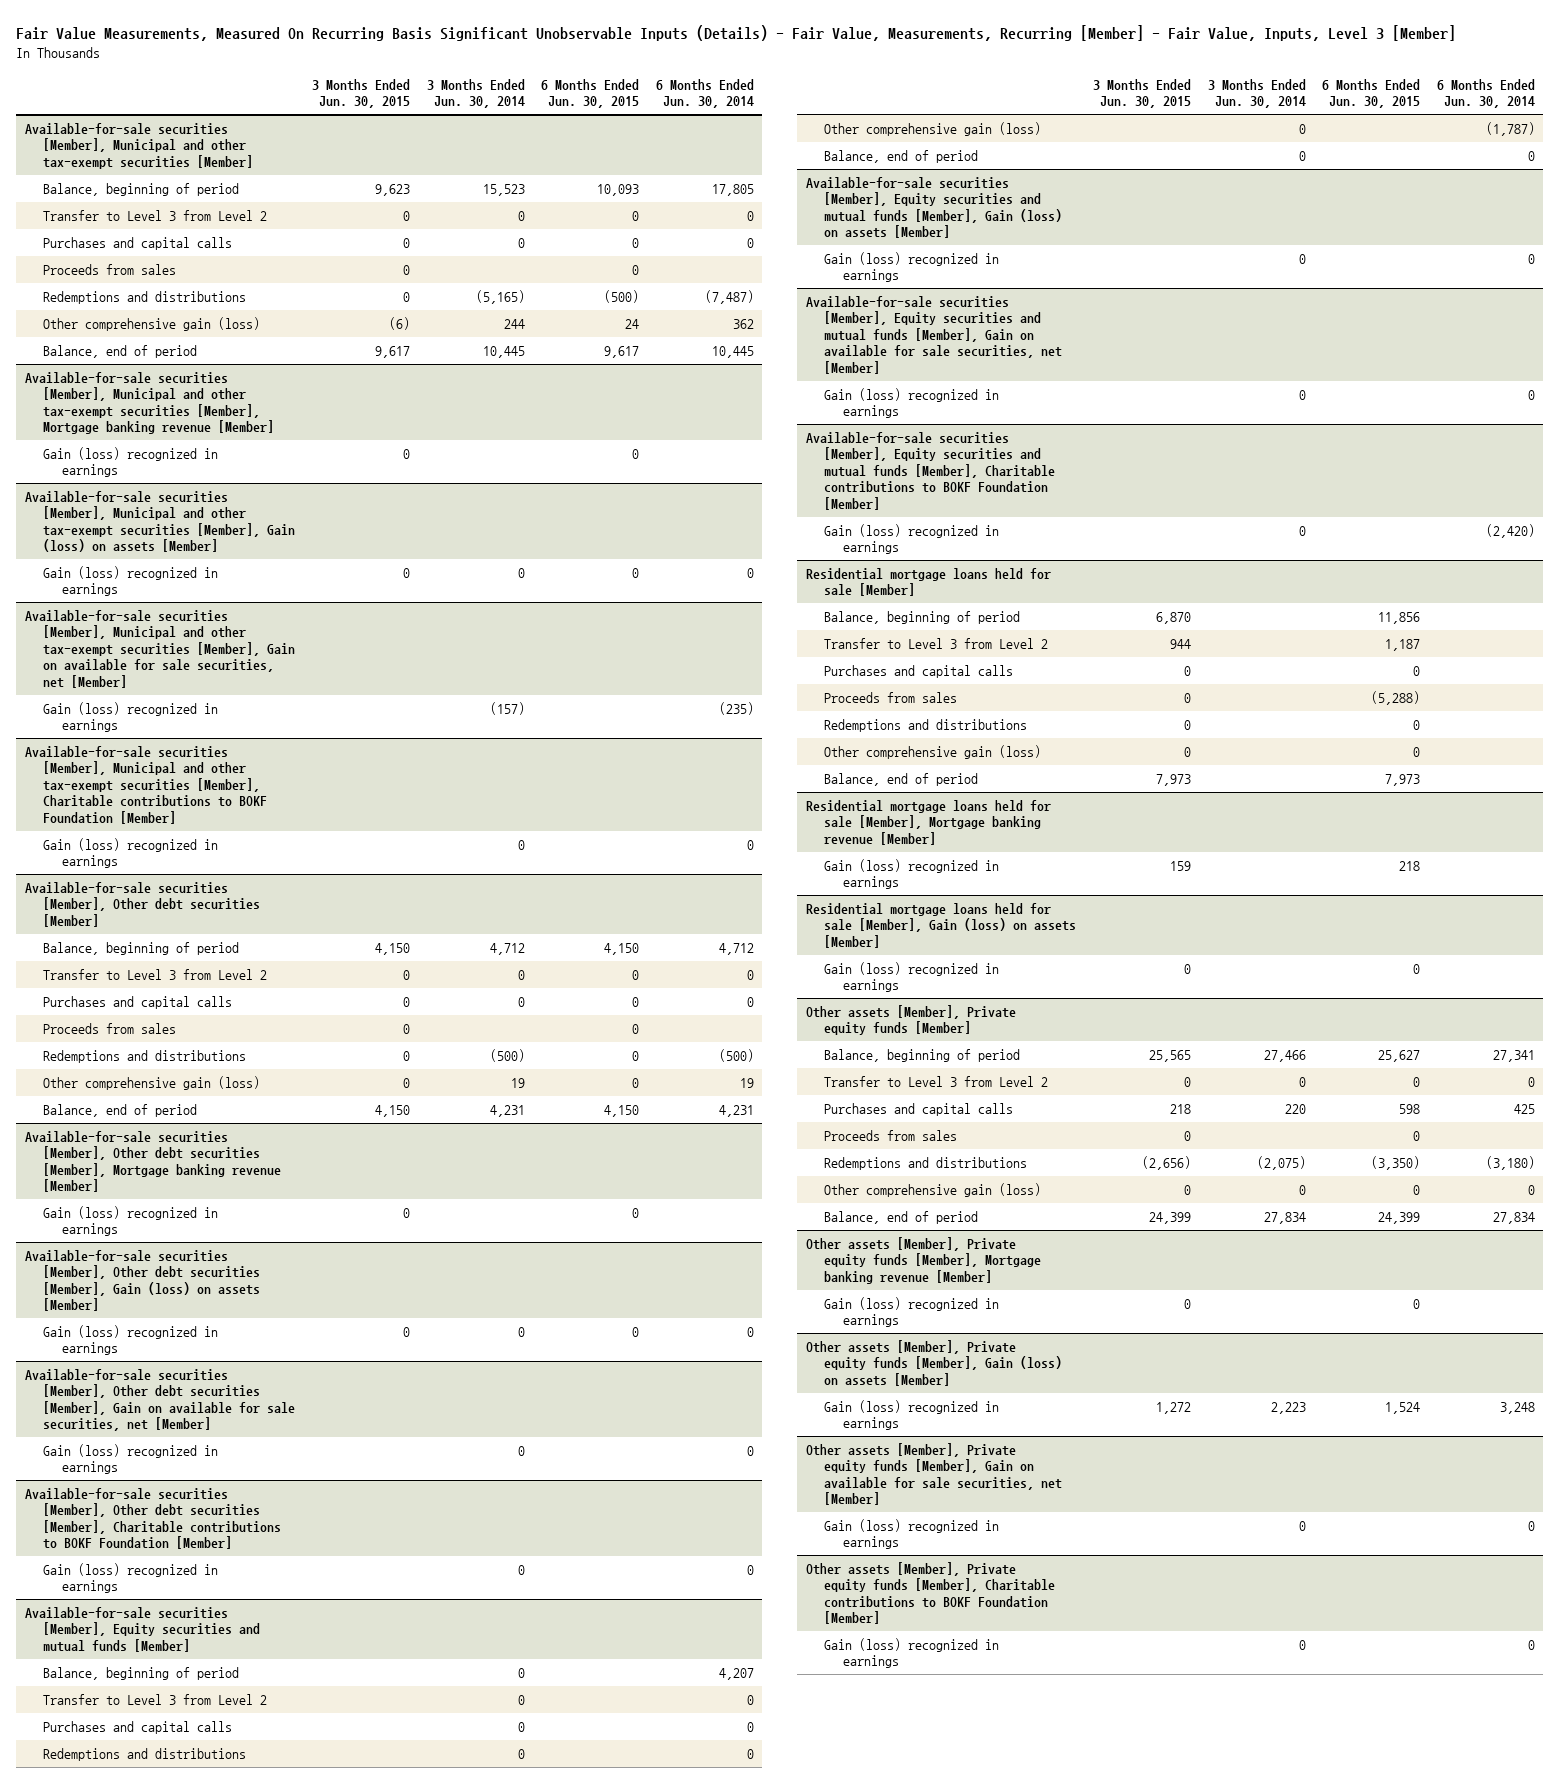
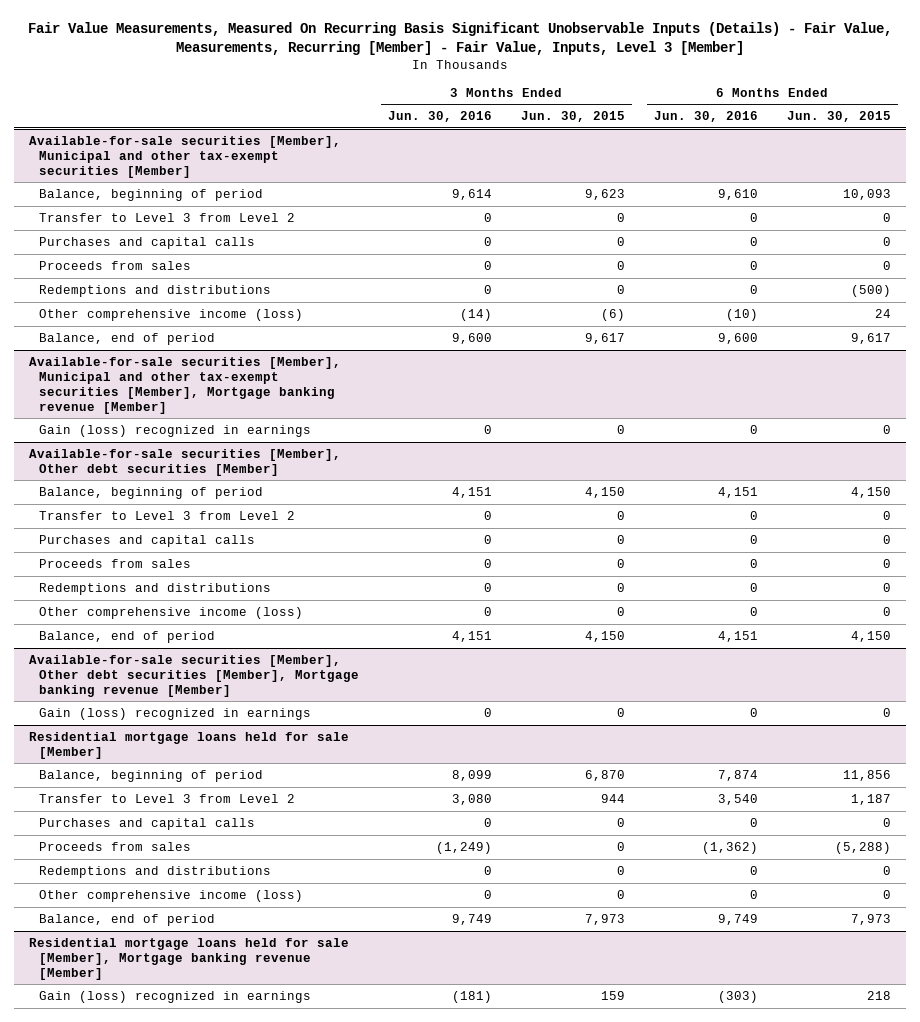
- | 3 Months Ended Jun. 30, 2015 | 3 Months Ended Jun. 30, 2014 | 6 Months Ended Jun. 30, 2015 | 6 Months Ended Jun. 30, 2014
+ | 3 Months Ended Jun. 30, 2016 | 3 Months Ended Jun. 30, 2015 | 6 Months Ended Jun. 30, 2016 | 6 Months Ended Jun. 30, 2015
@ Available-for-sale securities [Member], Municipal and other tax-exempt securities [Member]
- Other comprehensive gain (loss) | (6) | 244 | 24 | 362
+ Other comprehensive income (loss) | (14) | (6) | (10) | 24
- Available-for-sale securities [Member], Municipal and other tax-exempt securities [Member], Gain (loss) on assets [Member]
- Gain (loss) recognized in earnings | 0 | 0 | 0 | 0
- Available-for-sale securities [Member], Municipal and other tax-exempt securities [Member], Gain on available for sale securities, net [Member]
- Gain (loss) recognized in earnings | | (157) | | (235)
- Available-for-sale securities [Member], Municipal and other tax-exempt securities [Member], Charitable contributions to BOKF Foundation [Member]
- Gain (loss) recognized in earnings | | 0 | | 0
@ Available-for-sale securities [Member], Other debt securities [Member]
- Other comprehensive gain (loss) | 0 | 19 | 0 | 19
+ Other comprehensive income (loss) | 0 | 0 | 0 | 0
- Available-for-sale securities [Member], Other debt securities [Member], Gain (loss) on assets [Member]
- Gain (loss) recognized in earnings | 0 | 0 | 0 | 0
- Available-for-sale securities [Member], Other debt securities [Member], Gain on available for sale securities, net [Member]
- Gain (loss) recognized in earnings | | 0 | | 0
- Available-for-sale securities [Member], Other debt securities [Member], Charitable contributions to BOKF Foundation [Member]
- Gain (loss) recognized in earnings | | 0 | | 0
- Available-for-sale securities [Member], Equity securities and mutual funds [Member]
- Balance, beginning of period | | 0 | | 4,207
- Transfer to Level 3 from Level 2 | | 0 | | 0
- Purchases and capital calls | | 0 | | 0
- Redemptions and distributions | | 0 | | 0
- Other comprehensive gain (loss) | | 0 | | (1,787)
- Balance, end of period | | 0 | | 0
- Available-for-sale securities [Member], Equity securities and mutual funds [Member], Gain (loss) on assets [Member]
- Gain (loss) recognized in earnings | | 0 | | 0
- Available-for-sale securities [Member], Equity securities and mutual funds [Member], Gain on available for sale securities, net [Member]
- Gain (loss) recognized in earnings | | 0 | | 0
- Available-for-sale securities [Member], Equity securities and mutual funds [Member], Charitable contributions to BOKF Foundation [Member]
- Gain (loss) recognized in earnings | | 0 | | (2,420)
@ Residential mortgage loans held for sale [Member]
- Other comprehensive gain (loss) | 0 | | 0 |
+ Other comprehensive income (loss) | 0 | 0 | 0 | 0
- Residential mortgage loans held for sale [Member], Gain (loss) on assets [Member]
- Gain (loss) recognized in earnings | 0 | | 0 |
- Other assets [Member], Private equity funds [Member]
- Balance, beginning of period | 25,565 | 27,466 | 25,627 | 27,341
- Transfer to Level 3 from Level 2 | 0 | 0 | 0 | 0
- Purchases and capital calls | 218 | 220 | 598 | 425
- Proceeds from sales | 0 | | 0 |
- Redemptions and distributions | (2,656) | (2,075) | (3,350) | (3,180)
- Other comprehensive gain (loss) | 0 | 0 | 0 | 0
- Balance, end of period | 24,399 | 27,834 | 24,399 | 27,834
- Other assets [Member], Private equity funds [Member], Mortgage banking revenue [Member]
- Gain (loss) recognized in earnings | 0 | | 0 |
- Other assets [Member], Private equity funds [Member], Gain (loss) on assets [Member]
- Gain (loss) recognized in earnings | 1,272 | 2,223 | 1,524 | 3,248
- Other assets [Member], Private equity funds [Member], Gain on available for sale securities, net [Member]
- Gain (loss) recognized in earnings | | 0 | | 0
- Other assets [Member], Private equity funds [Member], Charitable contributions to BOKF Foundation [Member]
- Gain (loss) recognized in earnings | | 0 | | 0

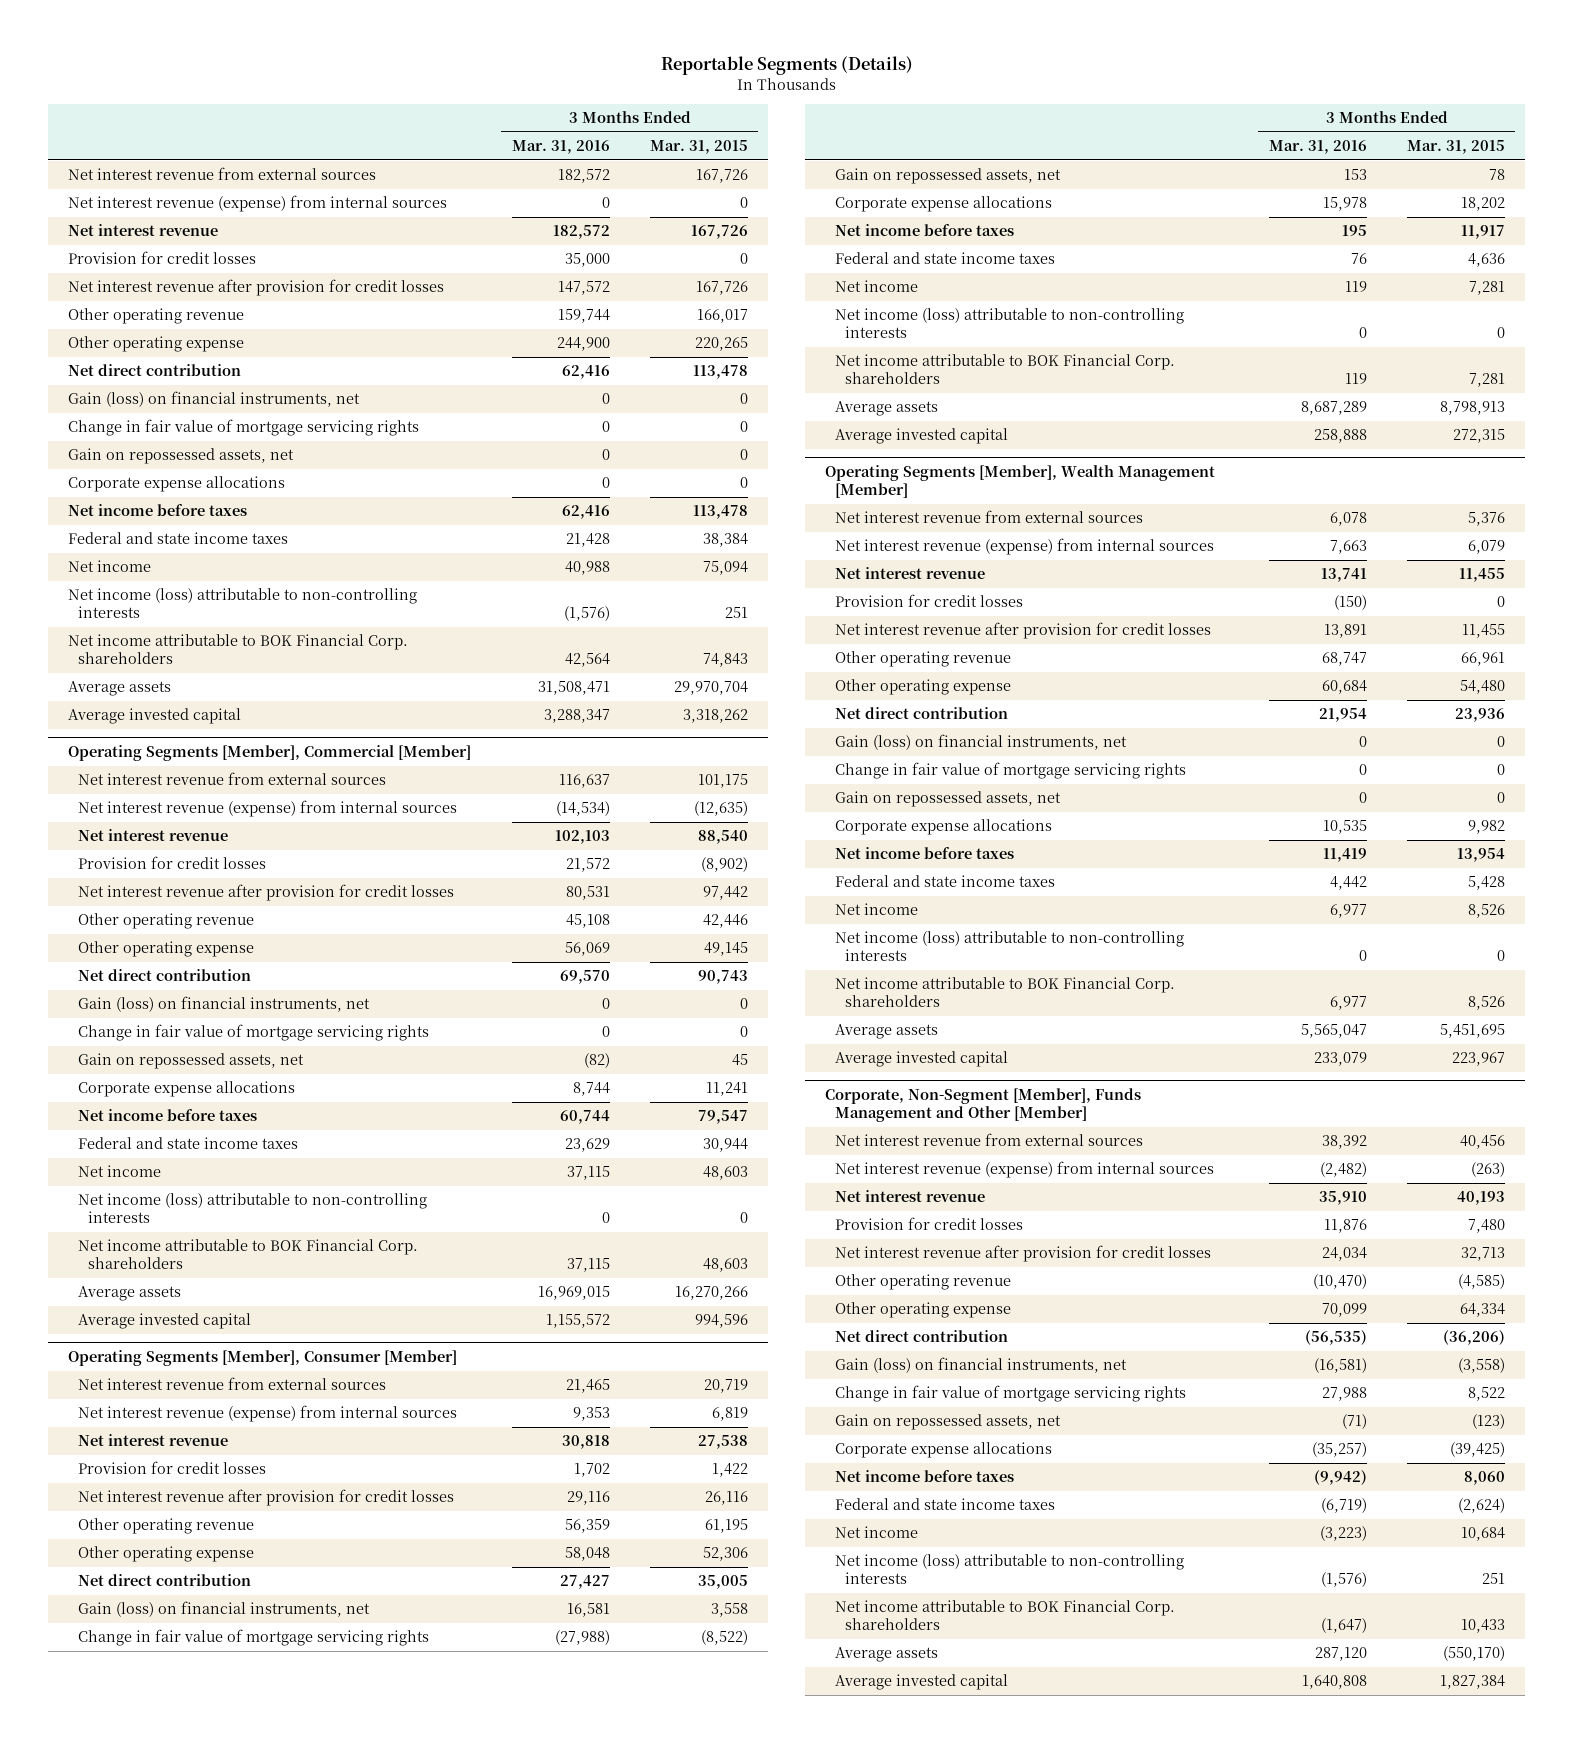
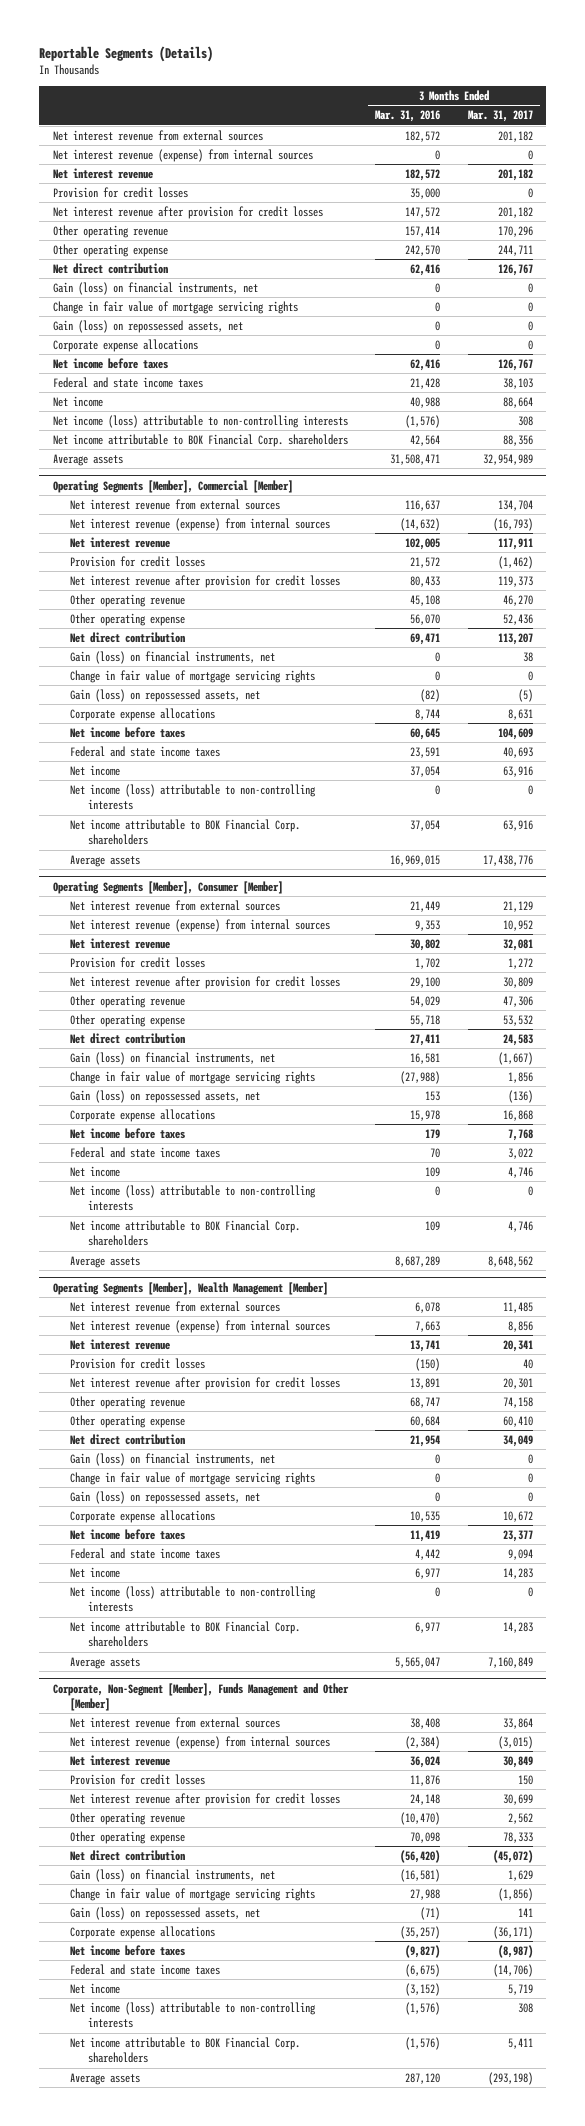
- | 3 Months Ended Mar. 31, 2016 | 3 Months Ended Mar. 31, 2015
+ | 3 Months Ended Mar. 31, 2016 | 3 Months Ended Mar. 31, 2017
- Other operating revenue | 159,744 | 166,017
- Other operating expense | 244,900 | 220,265
+ Other operating revenue | 157,414 | 170,296
+ Other operating expense | 242,570 | 244,711
- Gain on repossessed assets, net | 0 | 0
+ Gain (loss) on repossessed assets, net | 0 | 0
- Average invested capital | 3,288,347 | 3,318,262
@ Operating Segments [Member], Commercial [Member]
- Net interest revenue (expense) from internal sources | (14,534) | (12,635)
- Net interest revenue | 102,103 | 88,540
+ Net interest revenue (expense) from internal sources | (14,632) | (16,793)
+ Net interest revenue | 102,005 | 117,911
- Net interest revenue after provision for credit losses | 80,531 | 97,442
+ Net interest revenue after provision for credit losses | 80,433 | 119,373
- Other operating expense | 56,069 | 49,145
- Net direct contribution | 69,570 | 90,743
+ Other operating expense | 56,070 | 52,436
+ Net direct contribution | 69,471 | 113,207
- Gain on repossessed assets, net | (82) | 45
+ Gain (loss) on repossessed assets, net | (82) | (5)
- Net income before taxes | 60,744 | 79,547
- Federal and state income taxes | 23,629 | 30,944
- Net income | 37,115 | 48,603
+ Net income before taxes | 60,645 | 104,609
+ Federal and state income taxes | 23,591 | 40,693
+ Net income | 37,054 | 63,916
- Net income attributable to BOK Financial Corp. shareholders | 37,115 | 48,603
+ Net income attributable to BOK Financial Corp. shareholders | 37,054 | 63,916
- Average invested capital | 1,155,572 | 994,596
@ Operating Segments [Member], Consumer [Member]
- Net interest revenue from external sources | 21,465 | 20,719
+ Net interest revenue from external sources | 21,449 | 21,129
- Net interest revenue | 30,818 | 27,538
+ Net interest revenue | 30,802 | 32,081
- Net interest revenue after provision for credit losses | 29,116 | 26,116
- Other operating revenue | 56,359 | 61,195
- Other operating expense | 58,048 | 52,306
- Net direct contribution | 27,427 | 35,005
+ Net interest revenue after provision for credit losses | 29,100 | 30,809
+ Other operating revenue | 54,029 | 47,306
+ Other operating expense | 55,718 | 53,532
+ Net direct contribution | 27,411 | 24,583
- Gain on repossessed assets, net | 153 | 78
+ Gain (loss) on repossessed assets, net | 153 | (136)
- Net income before taxes | 195 | 11,917
- Federal and state income taxes | 76 | 4,636
- Net income | 119 | 7,281
+ Net income before taxes | 179 | 7,768
+ Federal and state income taxes | 70 | 3,022
+ Net income | 109 | 4,746
- Net income attributable to BOK Financial Corp. shareholders | 119 | 7,281
+ Net income attributable to BOK Financial Corp. shareholders | 109 | 4,746
- Average invested capital | 258,888 | 272,315
@ Operating Segments [Member], Wealth Management [Member]
- Gain on repossessed assets, net | 0 | 0
+ Gain (loss) on repossessed assets, net | 0 | 0
- Average invested capital | 233,079 | 223,967
@ Corporate, Non-Segment [Member], Funds Management and Other [Member]
- Net interest revenue from external sources | 38,392 | 40,456
- Net interest revenue (expense) from internal sources | (2,482) | (263)
- Net interest revenue | 35,910 | 40,193
+ Net interest revenue from external sources | 38,408 | 33,864
+ Net interest revenue (expense) from internal sources | (2,384) | (3,015)
+ Net interest revenue | 36,024 | 30,849
- Net interest revenue after provision for credit losses | 24,034 | 32,713
+ Net interest revenue after provision for credit losses | 24,148 | 30,699
- Other operating expense | 70,099 | 64,334
- Net direct contribution | (56,535) | (36,206)
+ Other operating expense | 70,098 | 78,333
+ Net direct contribution | (56,420) | (45,072)
- Gain on repossessed assets, net | (71) | (123)
+ Gain (loss) on repossessed assets, net | (71) | 141
- Net income before taxes | (9,942) | 8,060
- Federal and state income taxes | (6,719) | (2,624)
- Net income | (3,223) | 10,684
+ Net income before taxes | (9,827) | (8,987)
+ Federal and state income taxes | (6,675) | (14,706)
+ Net income | (3,152) | 5,719
- Net income attributable to BOK Financial Corp. shareholders | (1,647) | 10,433
+ Net income attributable to BOK Financial Corp. shareholders | (1,576) | 5,411
- Average invested capital | 1,640,808 | 1,827,384

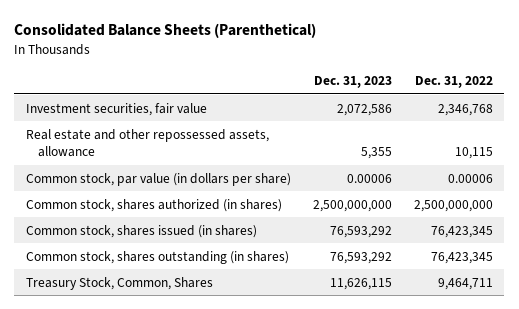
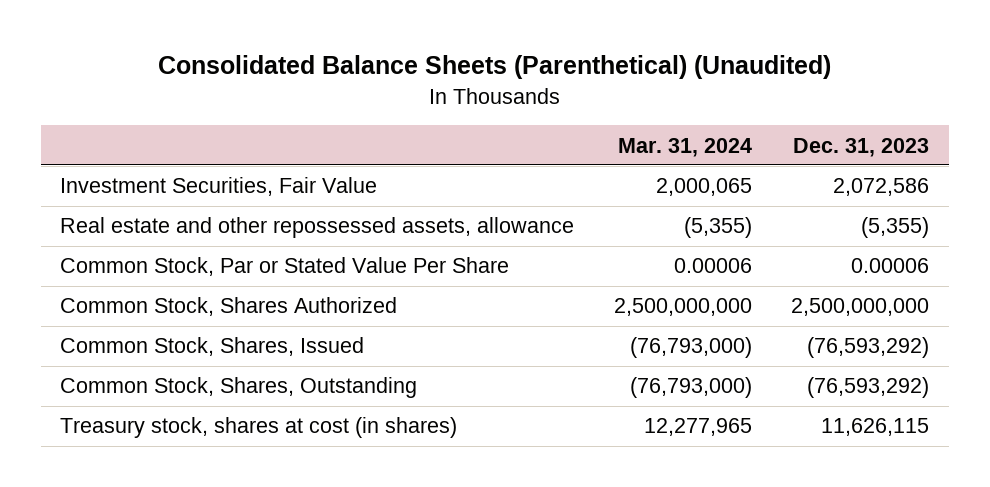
- Consolidated Balance Sheets (Parenthetical)
+ Consolidated Balance Sheets (Parenthetical) (Unaudited)
- | Dec. 31, 2023 | Dec. 31, 2022
+ | Mar. 31, 2024 | Dec. 31, 2023
- Investment securities, fair value | 2,072,586 | 2,346,768
- Real estate and other repossessed assets, allowance | 5,355 | 10,115
- Common stock, par value (in dollars per share) | 0.00006 | 0.00006
- Common stock, shares authorized (in shares) | 2,500,000,000 | 2,500,000,000
- Common stock, shares issued (in shares) | 76,593,292 | 76,423,345
- Common stock, shares outstanding (in shares) | 76,593,292 | 76,423,345
- Treasury Stock, Common, Shares | 11,626,115 | 9,464,711
+ Investment Securities, Fair Value | 2,000,065 | 2,072,586
+ Real estate and other repossessed assets, allowance | (5,355) | (5,355)
+ Common Stock, Par or Stated Value Per Share | 0.00006 | 0.00006
+ Common Stock, Shares Authorized | 2,500,000,000 | 2,500,000,000
+ Common Stock, Shares, Issued | (76,793,000) | (76,593,292)
+ Common Stock, Shares, Outstanding | (76,793,000) | (76,593,292)
+ Treasury stock, shares at cost (in shares) | 12,277,965 | 11,626,115

